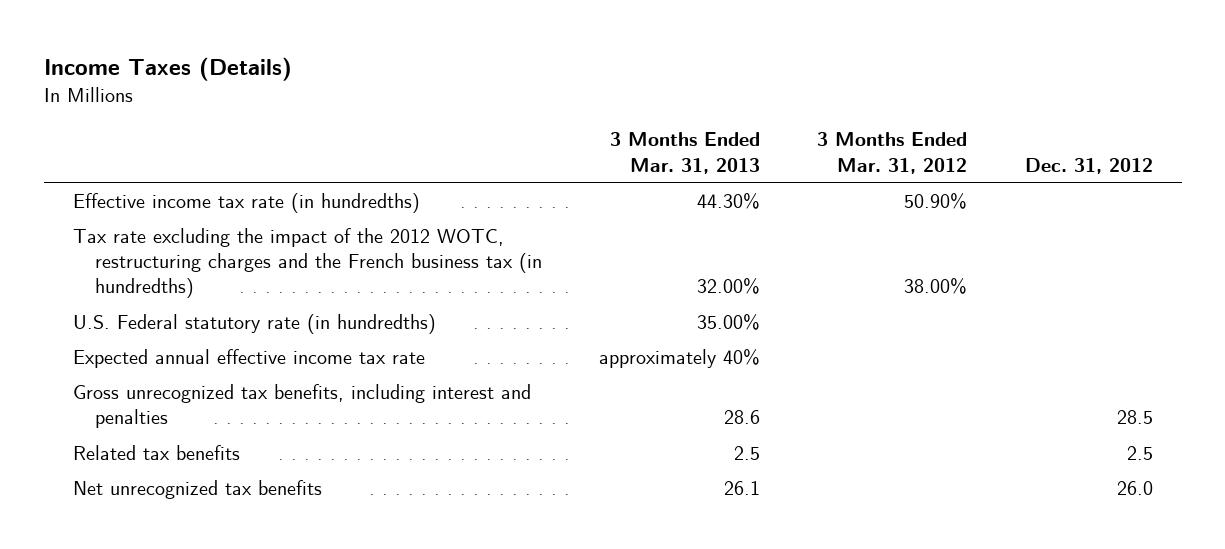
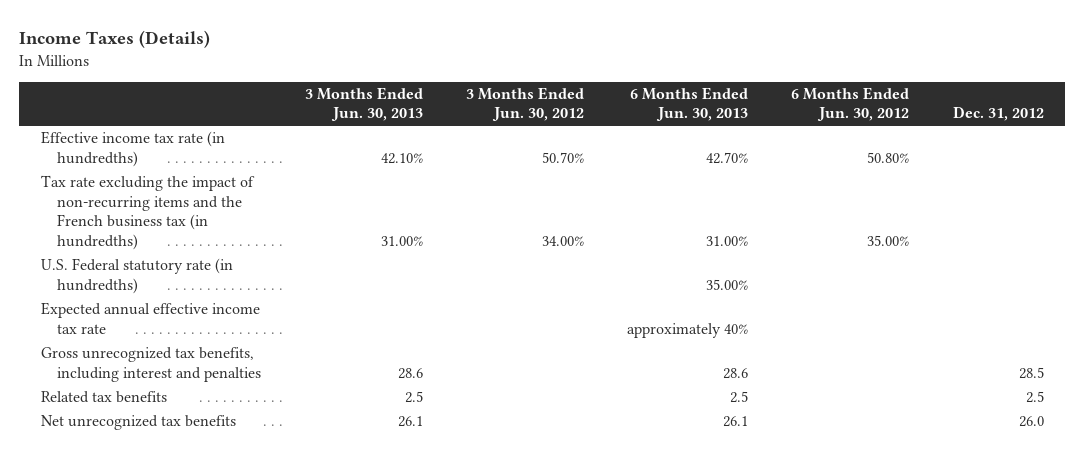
- | 3 Months Ended Mar. 31, 2013 | 3 Months Ended Mar. 31, 2012 | Dec. 31, 2012
+ | 3 Months Ended Jun. 30, 2013 | 3 Months Ended Jun. 30, 2012 | 6 Months Ended Jun. 30, 2013 | 6 Months Ended Jun. 30, 2012 | Dec. 31, 2012
- Tax rate excluding the impact of the 2012 WOTC, restructuring charges and the French business tax (in hundredths) | 32.00% | 38.00% |
+ Tax rate excluding the impact of non-recurring items and the French business tax (in hundredths) | 31.00% | 34.00% | 31.00% | 35.00% |

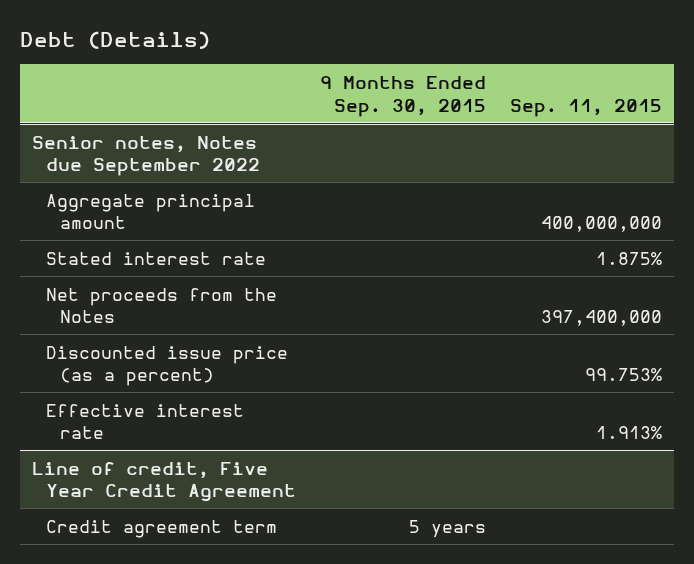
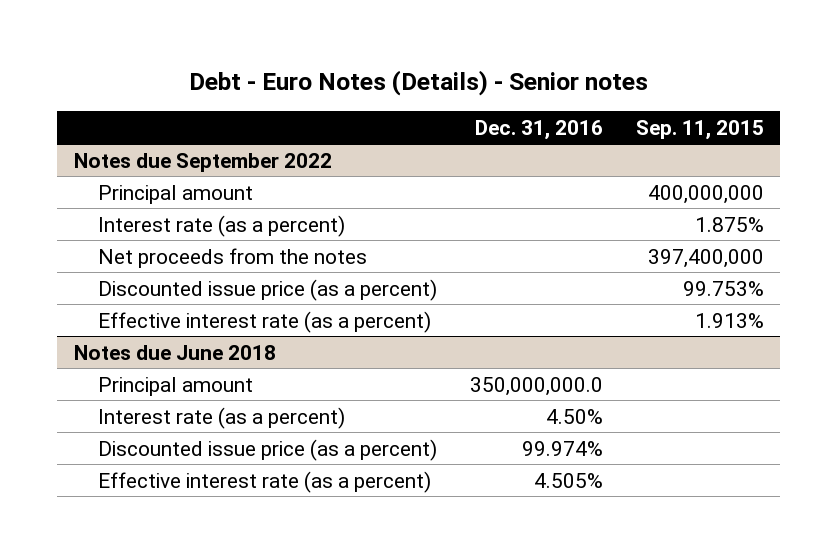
- Debt (Details)
+ Debt - Euro Notes (Details) - Senior notes
- | 9 Months Ended Sep. 30, 2015 | Sep. 11, 2015
+ | Dec. 31, 2016 | Sep. 11, 2015
- Senior notes, Notes due September 2022
- Aggregate principal amount | | 400,000,000
- Stated interest rate | | 1.875%
- Net proceeds from the Notes | | 397,400,000
+ Notes due September 2022
+ Principal amount | | 400,000,000
+ Interest rate (as a percent) | | 1.875%
+ Net proceeds from the notes | | 397,400,000
- Effective interest rate | | 1.913%
- Line of credit, Five Year Credit Agreement
- Credit agreement term | 5 years |
+ Effective interest rate (as a percent) | | 1.913%
+ Notes due June 2018
+ Principal amount | 350,000,000.0 |
+ Interest rate (as a percent) | 4.50% |
+ Discounted issue price (as a percent) | 99.974% |
+ Effective interest rate (as a percent) | 4.505% |

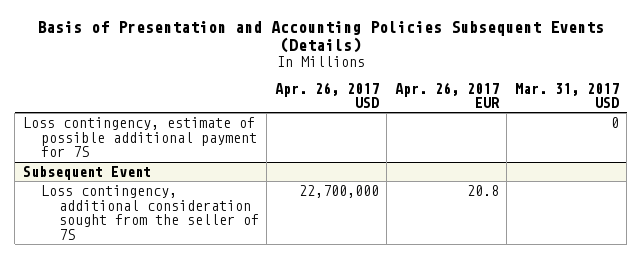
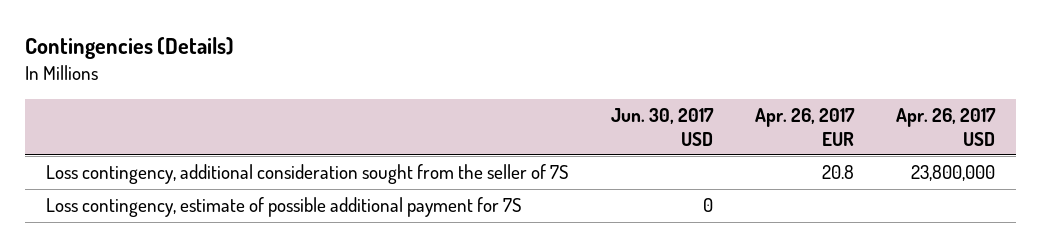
- Basis of Presentation and Accounting Policies Subsequent Events (Details)
+ Contingencies (Details)
- | Apr. 26, 2017 USD | Apr. 26, 2017 EUR | Mar. 31, 2017 USD
+ | Jun. 30, 2017 USD | Apr. 26, 2017 EUR | Apr. 26, 2017 USD
+ Loss contingency, additional consideration sought from the seller of 7S | | 20.8 | 23,800,000
- Subsequent Event
- Loss contingency, additional consideration sought from the seller of 7S | 22,700,000 | 20.8 |

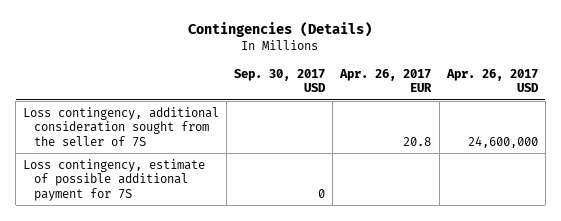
- | Jun. 30, 2017 USD | Apr. 26, 2017 EUR | Apr. 26, 2017 USD
+ | Sep. 30, 2017 USD | Apr. 26, 2017 EUR | Apr. 26, 2017 USD
- Loss contingency, additional consideration sought from the seller of 7S | | 20.8 | 23,800,000
+ Loss contingency, additional consideration sought from the seller of 7S | | 20.8 | 24,600,000

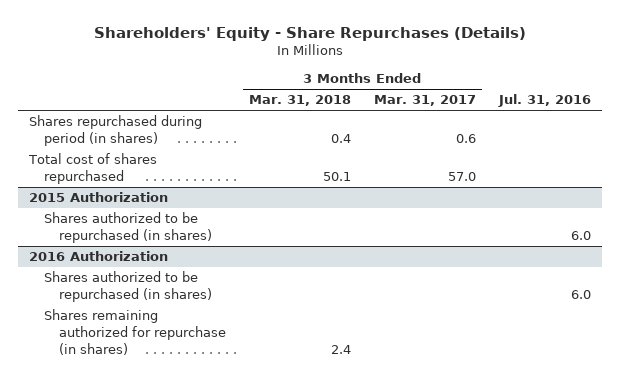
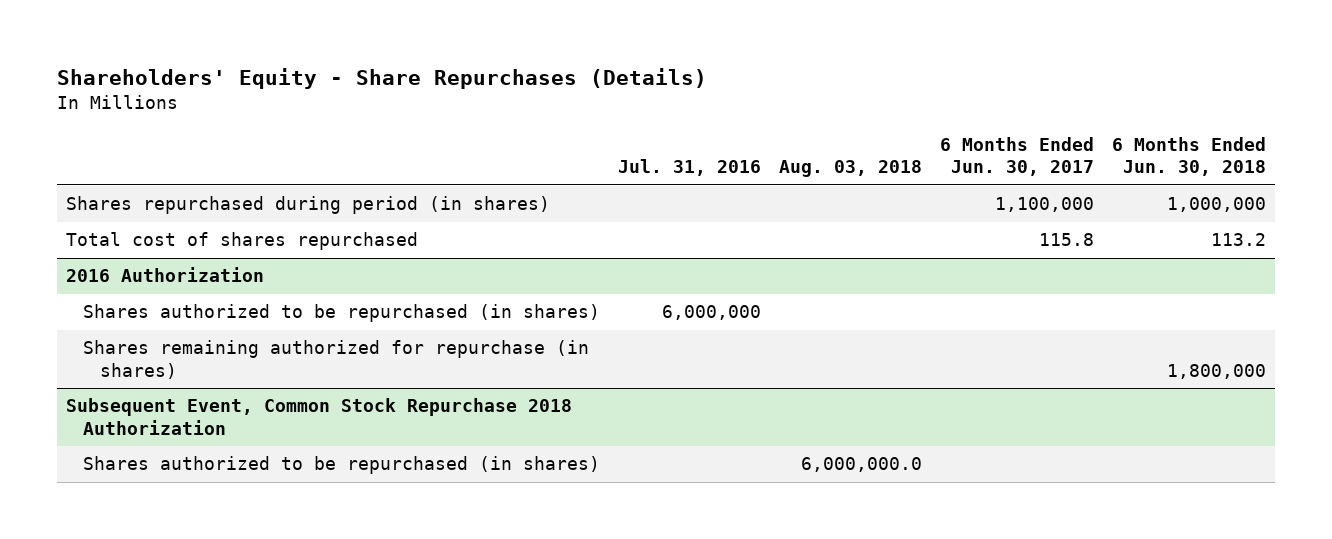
- | 3 Months Ended Mar. 31, 2018 | 3 Months Ended Mar. 31, 2017 | Jul. 31, 2016
+ | Jul. 31, 2016 | Aug. 03, 2018 | 6 Months Ended Jun. 30, 2017 | 6 Months Ended Jun. 30, 2018
- 2015 Authorization
- Shares authorized to be repurchased (in shares) | | | 6.0
@ 2016 Authorization
- Shares authorized to be repurchased (in shares) | | | 6.0
+ Shares authorized to be repurchased (in shares) | 6,000,000 | | |
+ Subsequent Event, Common Stock Repurchase 2018 Authorization
+ Shares authorized to be repurchased (in shares) | | 6,000,000.0 | |

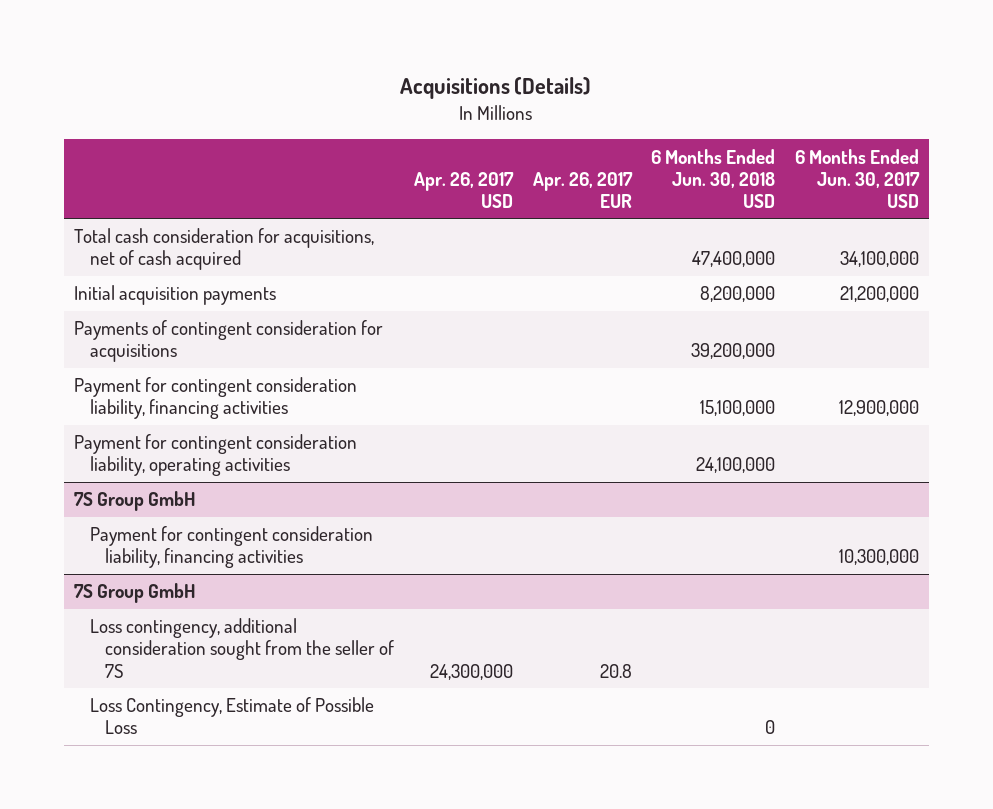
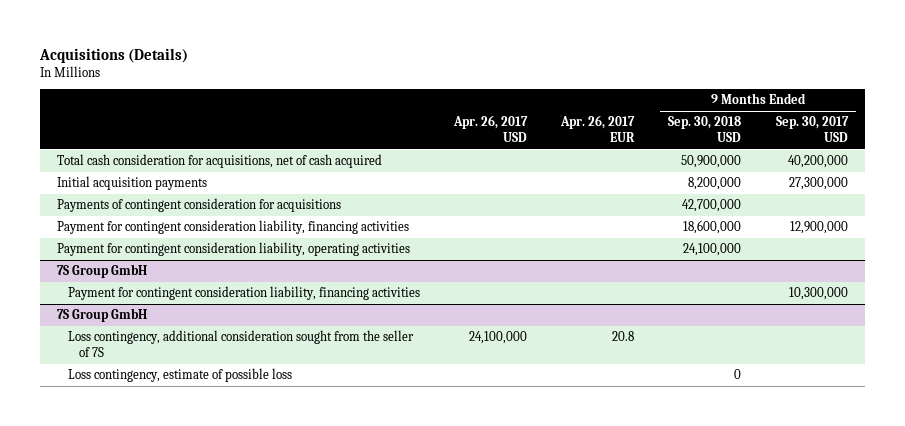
- | Apr. 26, 2017 USD | Apr. 26, 2017 EUR | 6 Months Ended Jun. 30, 2018 USD | 6 Months Ended Jun. 30, 2017 USD
+ | Apr. 26, 2017 USD | Apr. 26, 2017 EUR | 9 Months Ended Sep. 30, 2018 USD | 9 Months Ended Sep. 30, 2017 USD
@ 7S Group GmbH
- Loss contingency, additional consideration sought from the seller of 7S | 24,300,000 | 20.8 | |
- Loss Contingency, Estimate of Possible Loss | | | 0 |
+ Loss contingency, additional consideration sought from the seller of 7S | 24,100,000 | 20.8 | |
+ Loss contingency, estimate of possible loss | | | 0 |

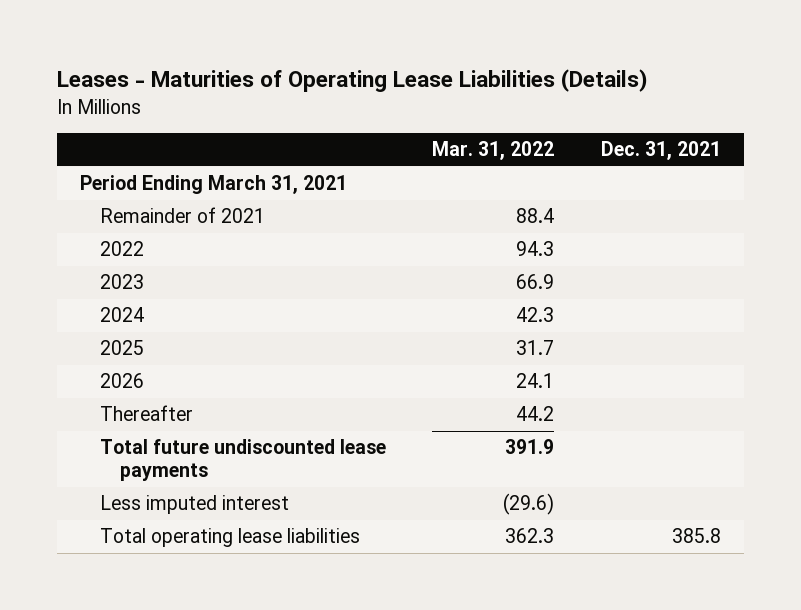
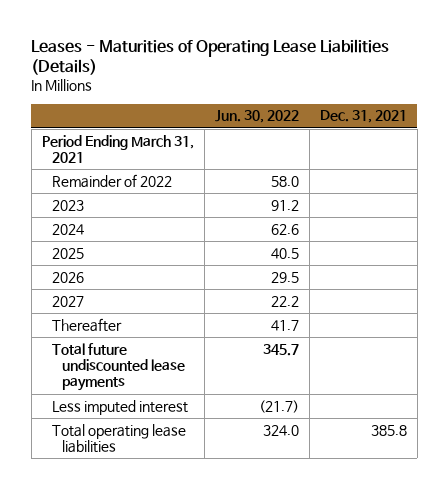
- | Mar. 31, 2022 | Dec. 31, 2021
+ | Jun. 30, 2022 | Dec. 31, 2021
- Remainder of 2021 | 88.4 |
- 2022 | 94.3 |
+ Remainder of 2022 | 58.0 |
+ 2027 | 22.2 |

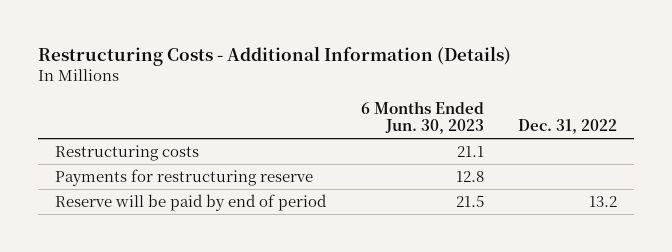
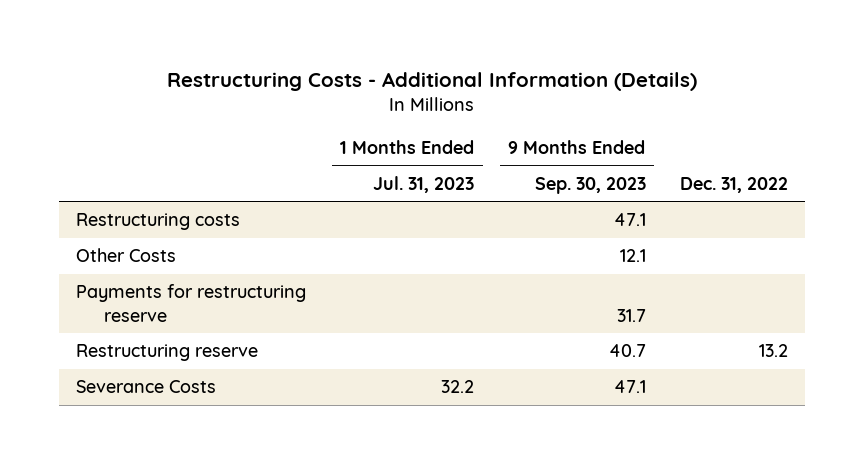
- | 6 Months Ended Jun. 30, 2023 | Dec. 31, 2022
+ | 1 Months Ended Jul. 31, 2023 | 9 Months Ended Sep. 30, 2023 | Dec. 31, 2022
+ Other Costs | | 12.1 |
- Reserve will be paid by end of period | 21.5 | 13.2
+ Restructuring reserve | | 40.7 | 13.2
+ Severance Costs | 32.2 | 47.1 |

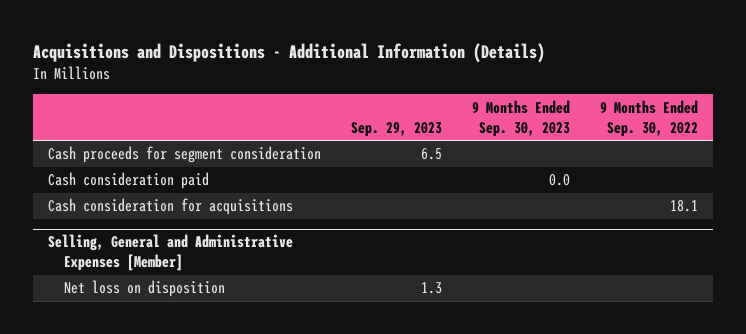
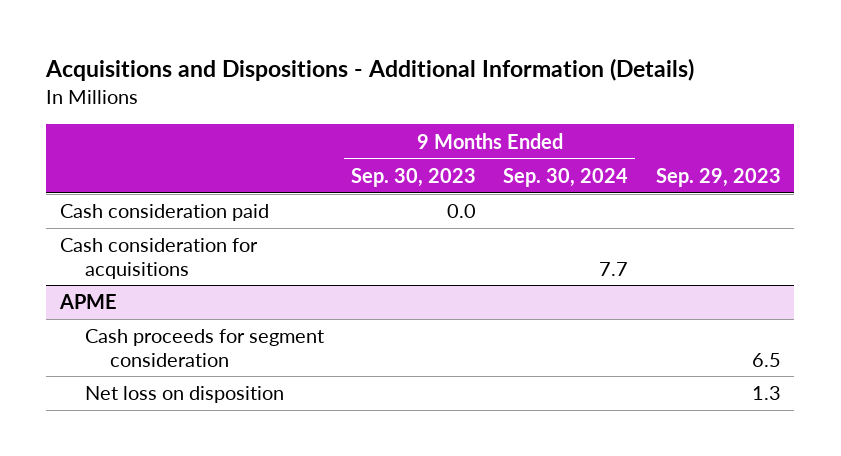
- | Sep. 29, 2023 | 9 Months Ended Sep. 30, 2023 | 9 Months Ended Sep. 30, 2022
+ | 9 Months Ended Sep. 30, 2023 | 9 Months Ended Sep. 30, 2024 | Sep. 29, 2023
- Cash proceeds for segment consideration | 6.5 | |
- Selling, General and Administrative Expenses [Member]
+ APME
+ Cash proceeds for segment consideration | | | 6.5

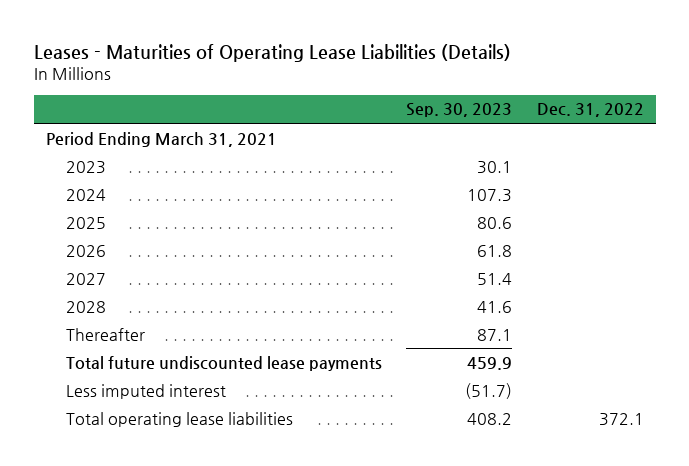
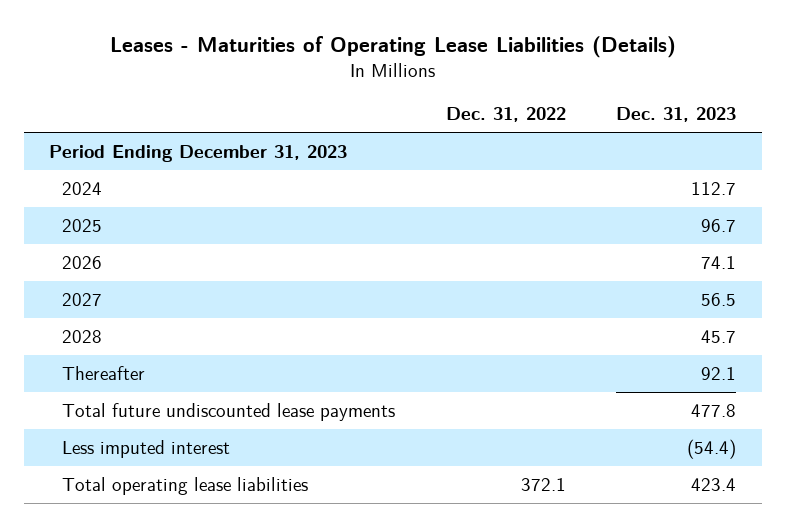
- | Sep. 30, 2023 | Dec. 31, 2022
+ | Dec. 31, 2022 | Dec. 31, 2023
- Period Ending March 31, 2021
- 2023 | 30.1 |
+ Period Ending December 31, 2023

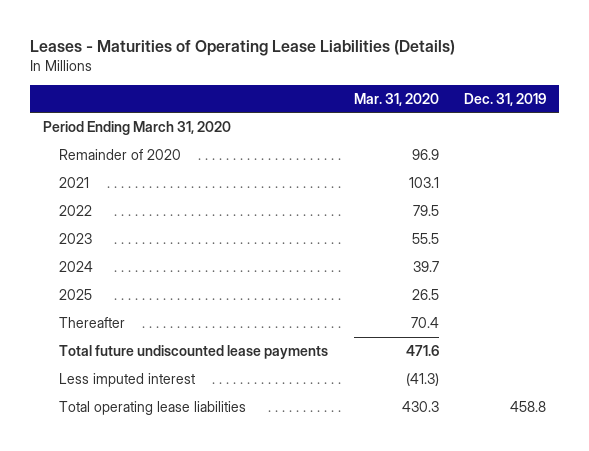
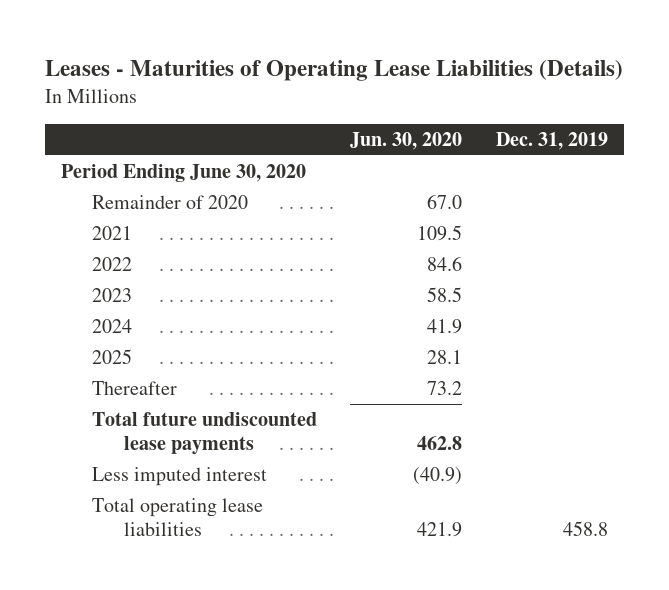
- | Mar. 31, 2020 | Dec. 31, 2019
+ | Jun. 30, 2020 | Dec. 31, 2019
- Period Ending March 31, 2020
+ Period Ending June 30, 2020

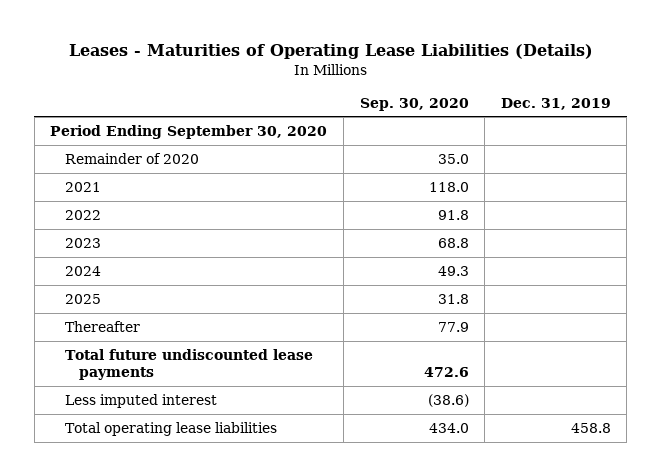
- | Jun. 30, 2020 | Dec. 31, 2019
+ | Sep. 30, 2020 | Dec. 31, 2019
- Period Ending June 30, 2020
+ Period Ending September 30, 2020

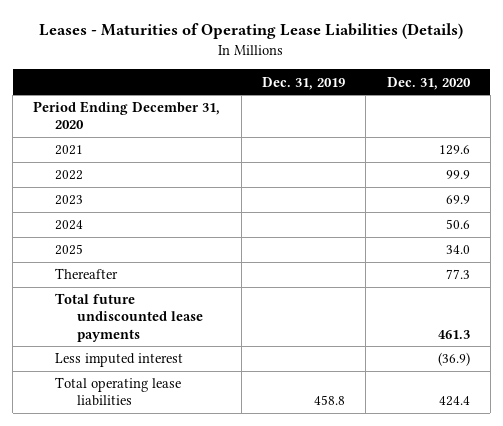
- | Sep. 30, 2020 | Dec. 31, 2019
+ | Dec. 31, 2019 | Dec. 31, 2020
- Period Ending September 30, 2020
- Remainder of 2020 | 35.0 |
+ Period Ending December 31, 2020

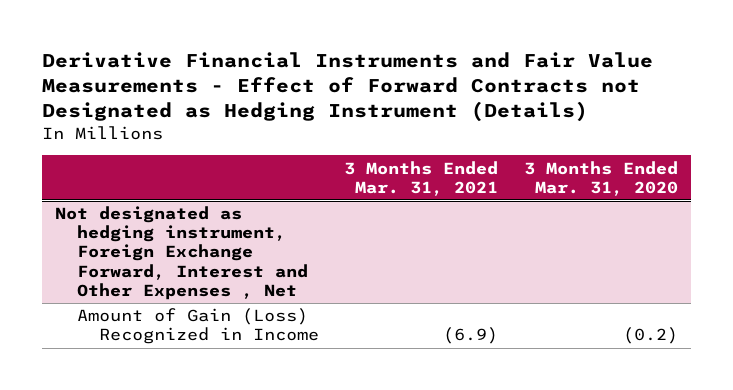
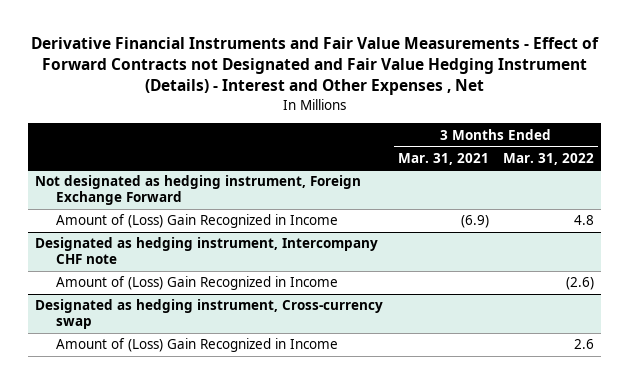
- Derivative Financial Instruments and Fair Value Measurements - Effect of Forward Contracts not Designated as Hedging Instrument (Details)
+ Derivative Financial Instruments and Fair Value Measurements - Effect of Forward Contracts not Designated and Fair Value Hedging Instrument (Details) - Interest and Other Expenses , Net
- | 3 Months Ended Mar. 31, 2021 | 3 Months Ended Mar. 31, 2020
+ | 3 Months Ended Mar. 31, 2021 | 3 Months Ended Mar. 31, 2022
- Not designated as hedging instrument, Foreign Exchange Forward, Interest and Other Expenses , Net
- Amount of Gain (Loss) Recognized in Income | (6.9) | (0.2)
+ Not designated as hedging instrument, Foreign Exchange Forward
+ Amount of (Loss) Gain Recognized in Income | (6.9) | 4.8
+ Designated as hedging instrument, Intercompany CHF note
+ Amount of (Loss) Gain Recognized in Income | | (2.6)
+ Designated as hedging instrument, Cross-currency swap
+ Amount of (Loss) Gain Recognized in Income | | 2.6

